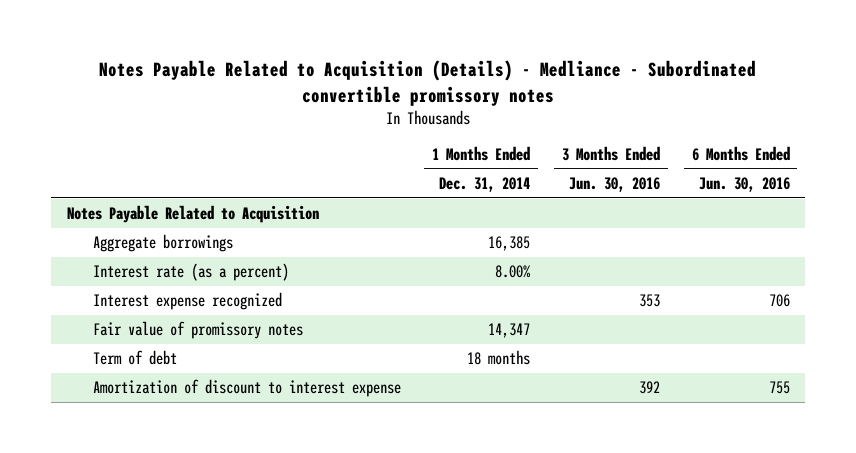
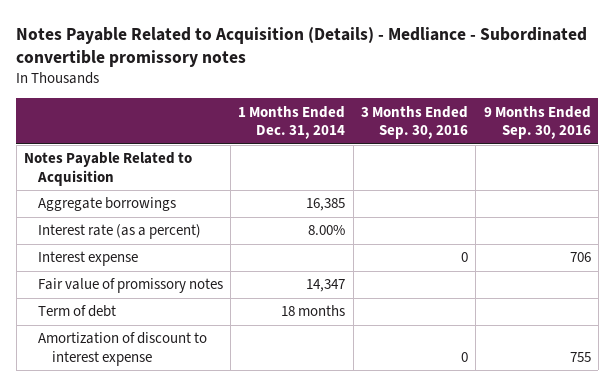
- | 1 Months Ended Dec. 31, 2014 | 3 Months Ended Jun. 30, 2016 | 6 Months Ended Jun. 30, 2016
+ | 1 Months Ended Dec. 31, 2014 | 3 Months Ended Sep. 30, 2016 | 9 Months Ended Sep. 30, 2016
- Interest expense recognized | | 353 | 706
+ Interest expense | | 0 | 706

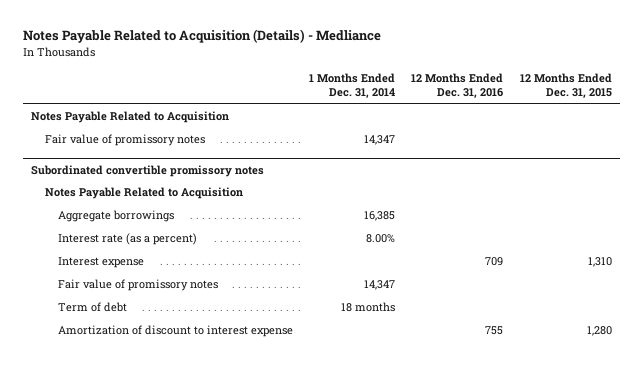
- Notes Payable Related to Acquisition (Details) - Medliance - Subordinated convertible promissory notes
+ Notes Payable Related to Acquisition (Details) - Medliance
- | 1 Months Ended Dec. 31, 2014 | 3 Months Ended Sep. 30, 2016 | 9 Months Ended Sep. 30, 2016
+ | 1 Months Ended Dec. 31, 2014 | 12 Months Ended Dec. 31, 2016 | 12 Months Ended Dec. 31, 2015
+ Fair value of promissory notes | 14,347 | |
+ Subordinated convertible promissory notes
+ Notes Payable Related to Acquisition

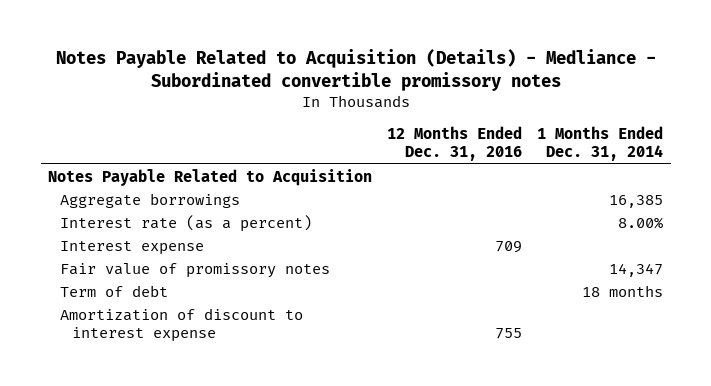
- Notes Payable Related to Acquisition (Details) - Medliance
+ Notes Payable Related to Acquisition (Details) - Medliance - Subordinated convertible promissory notes
- | 1 Months Ended Dec. 31, 2014 | 12 Months Ended Dec. 31, 2016 | 12 Months Ended Dec. 31, 2015
+ | 12 Months Ended Dec. 31, 2016 | 1 Months Ended Dec. 31, 2014
- Fair value of promissory notes | 14,347 | |
- Subordinated convertible promissory notes
- Notes Payable Related to Acquisition

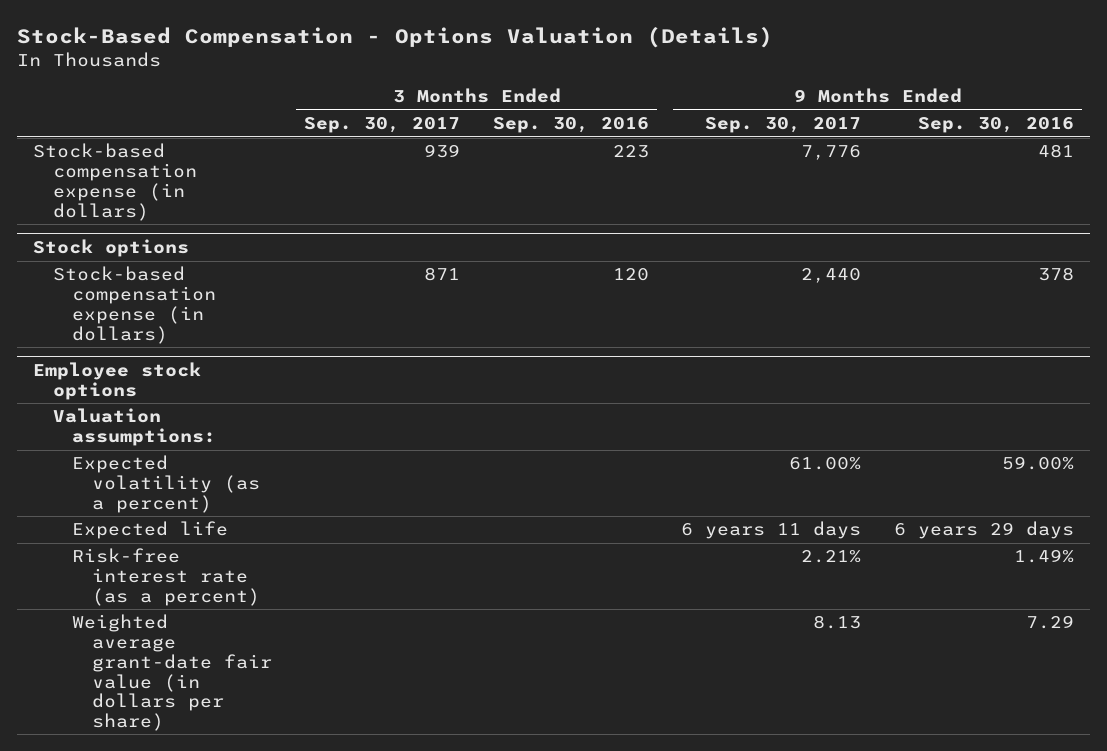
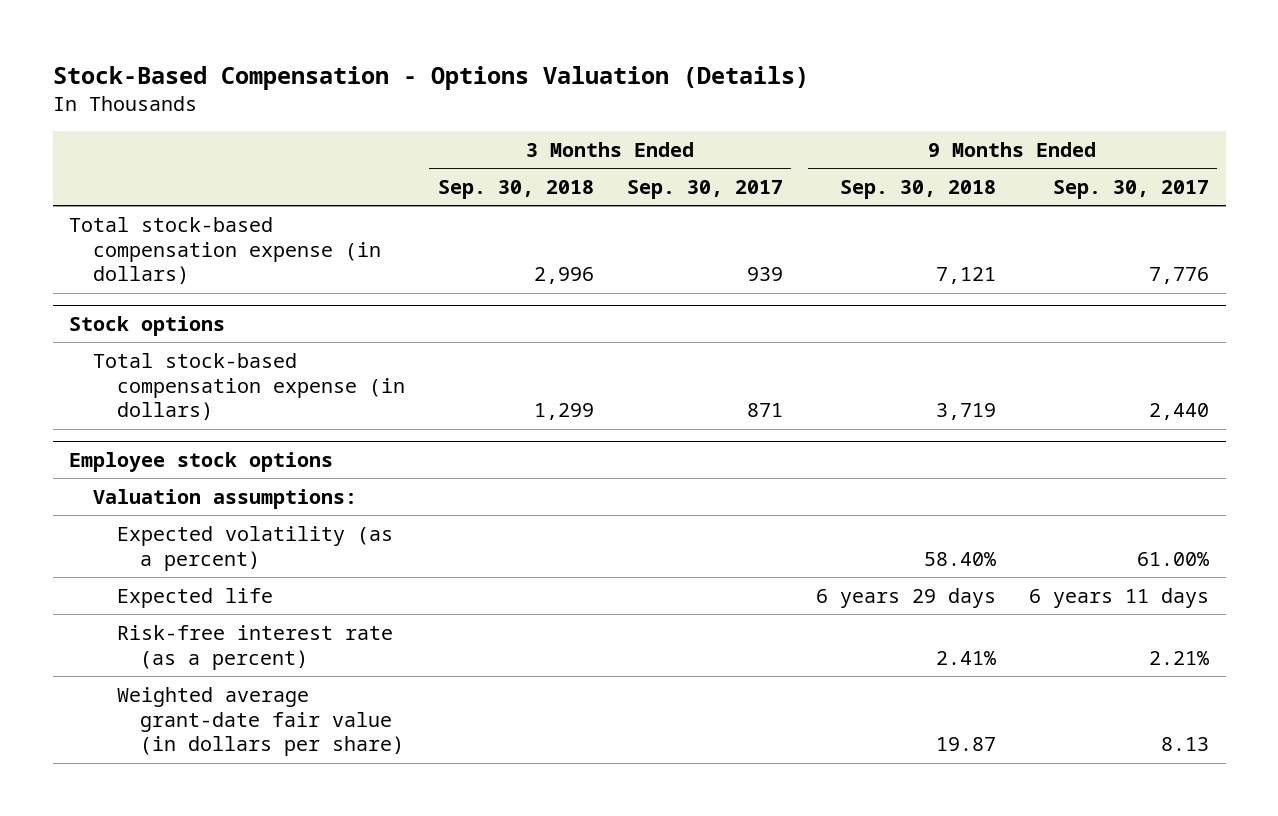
- | 3 Months Ended Sep. 30, 2017 | 3 Months Ended Sep. 30, 2016 | 9 Months Ended Sep. 30, 2017 | 9 Months Ended Sep. 30, 2016
+ | 3 Months Ended Sep. 30, 2018 | 3 Months Ended Sep. 30, 2017 | 9 Months Ended Sep. 30, 2018 | 9 Months Ended Sep. 30, 2017
- Stock-based compensation expense (in dollars) | 939 | 223 | 7,776 | 481
+ Total stock-based compensation expense (in dollars) | 2,996 | 939 | 7,121 | 7,776
@ Stock options
- Stock-based compensation expense (in dollars) | 871 | 120 | 2,440 | 378
+ Total stock-based compensation expense (in dollars) | 1,299 | 871 | 3,719 | 2,440

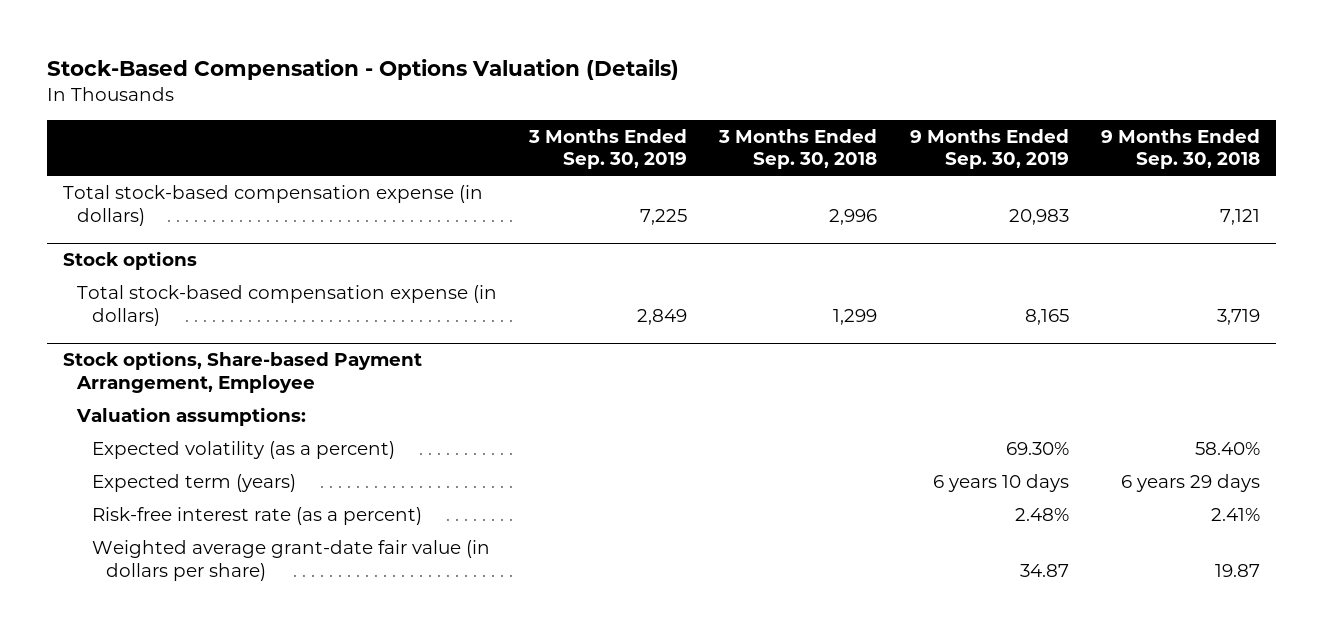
- | 3 Months Ended Sep. 30, 2018 | 3 Months Ended Sep. 30, 2017 | 9 Months Ended Sep. 30, 2018 | 9 Months Ended Sep. 30, 2017
+ | 3 Months Ended Sep. 30, 2019 | 3 Months Ended Sep. 30, 2018 | 9 Months Ended Sep. 30, 2019 | 9 Months Ended Sep. 30, 2018
- Employee stock options
+ Stock options, Share-based Payment Arrangement, Employee
- Expected life | | | 6 years 29 days | 6 years 11 days
+ Expected term (years) | | | 6 years 10 days | 6 years 29 days

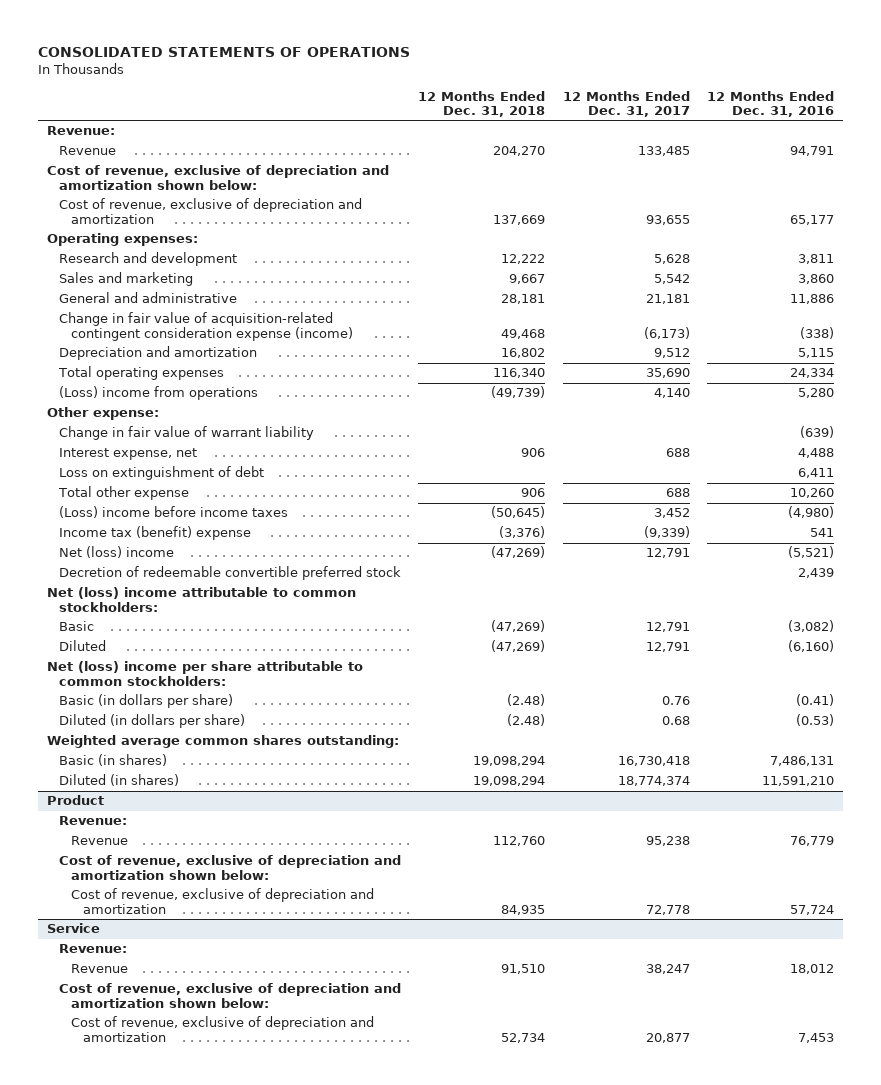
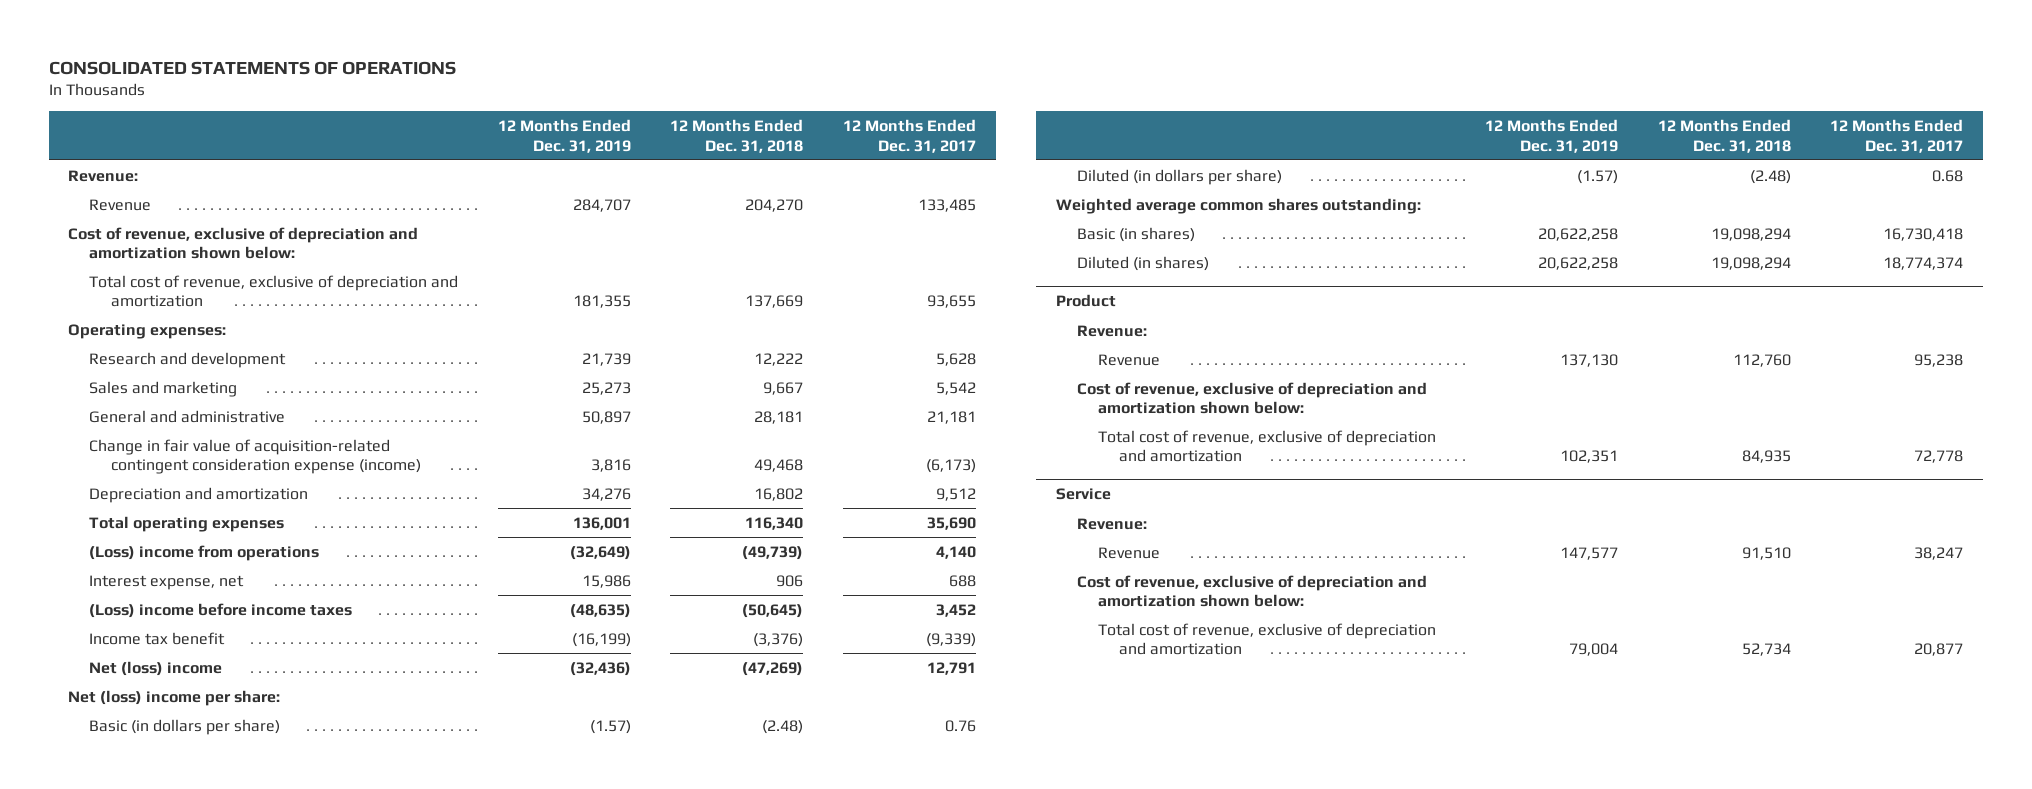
- | 12 Months Ended Dec. 31, 2018 | 12 Months Ended Dec. 31, 2017 | 12 Months Ended Dec. 31, 2016
+ | 12 Months Ended Dec. 31, 2019 | 12 Months Ended Dec. 31, 2018 | 12 Months Ended Dec. 31, 2017
- Cost of revenue, exclusive of depreciation and amortization | 137,669 | 93,655 | 65,177
+ Total cost of revenue, exclusive of depreciation and amortization | 181,355 | 137,669 | 93,655
- Other expense:
- Change in fair value of warrant liability | | | (639)
- Loss on extinguishment of debt | | | 6,411
- Total other expense | 906 | 688 | 10,260
- Income tax (benefit) expense | (3,376) | (9,339) | 541
+ Income tax benefit | (16,199) | (3,376) | (9,339)
- Decretion of redeemable convertible preferred stock | | | 2,439
- Net (loss) income attributable to common stockholders:
- Basic | (47,269) | 12,791 | (3,082)
- Diluted | (47,269) | 12,791 | (6,160)
- Net (loss) income per share attributable to common stockholders:
+ Net (loss) income per share:
@ Product
- Cost of revenue, exclusive of depreciation and amortization | 84,935 | 72,778 | 57,724
+ Total cost of revenue, exclusive of depreciation and amortization | 102,351 | 84,935 | 72,778
@ Service
- Cost of revenue, exclusive of depreciation and amortization | 52,734 | 20,877 | 7,453
+ Total cost of revenue, exclusive of depreciation and amortization | 79,004 | 52,734 | 20,877

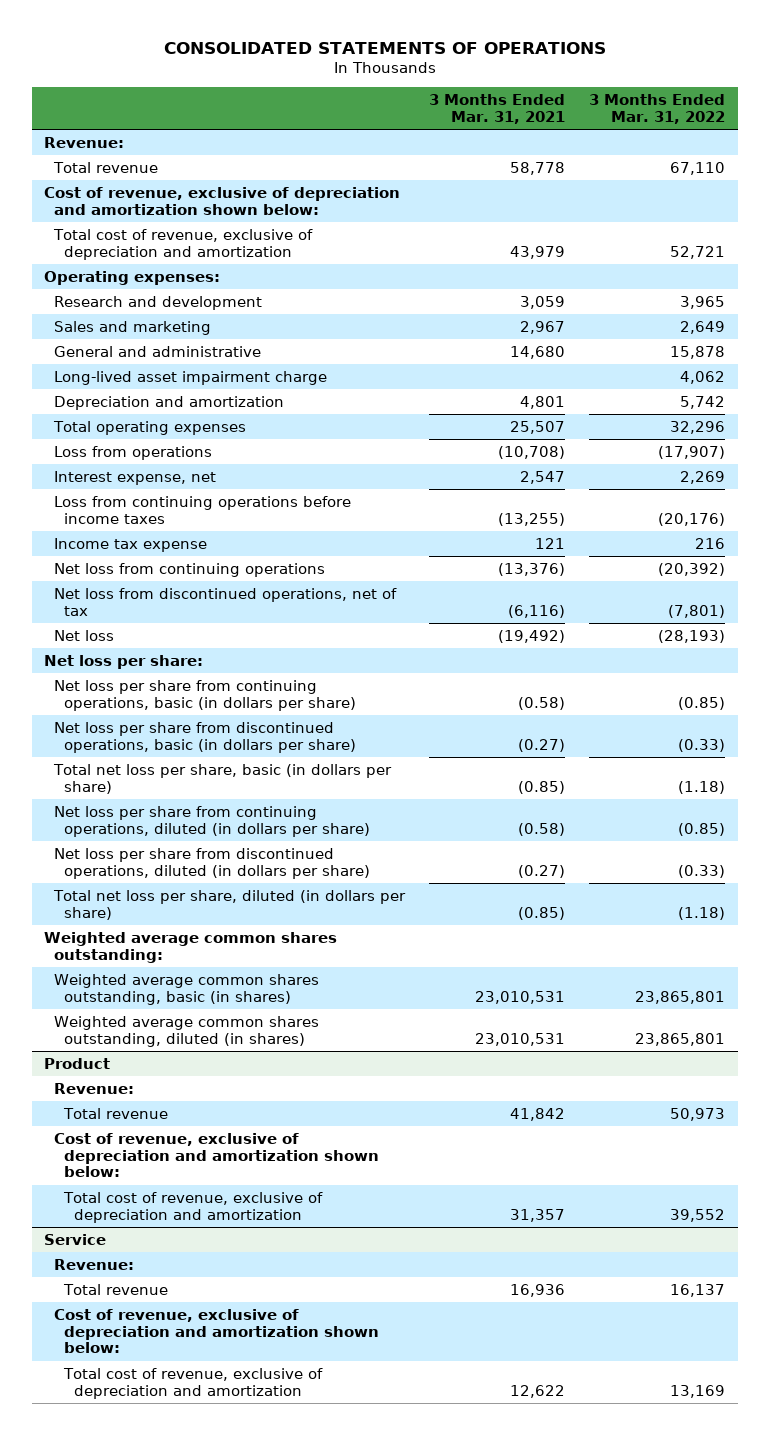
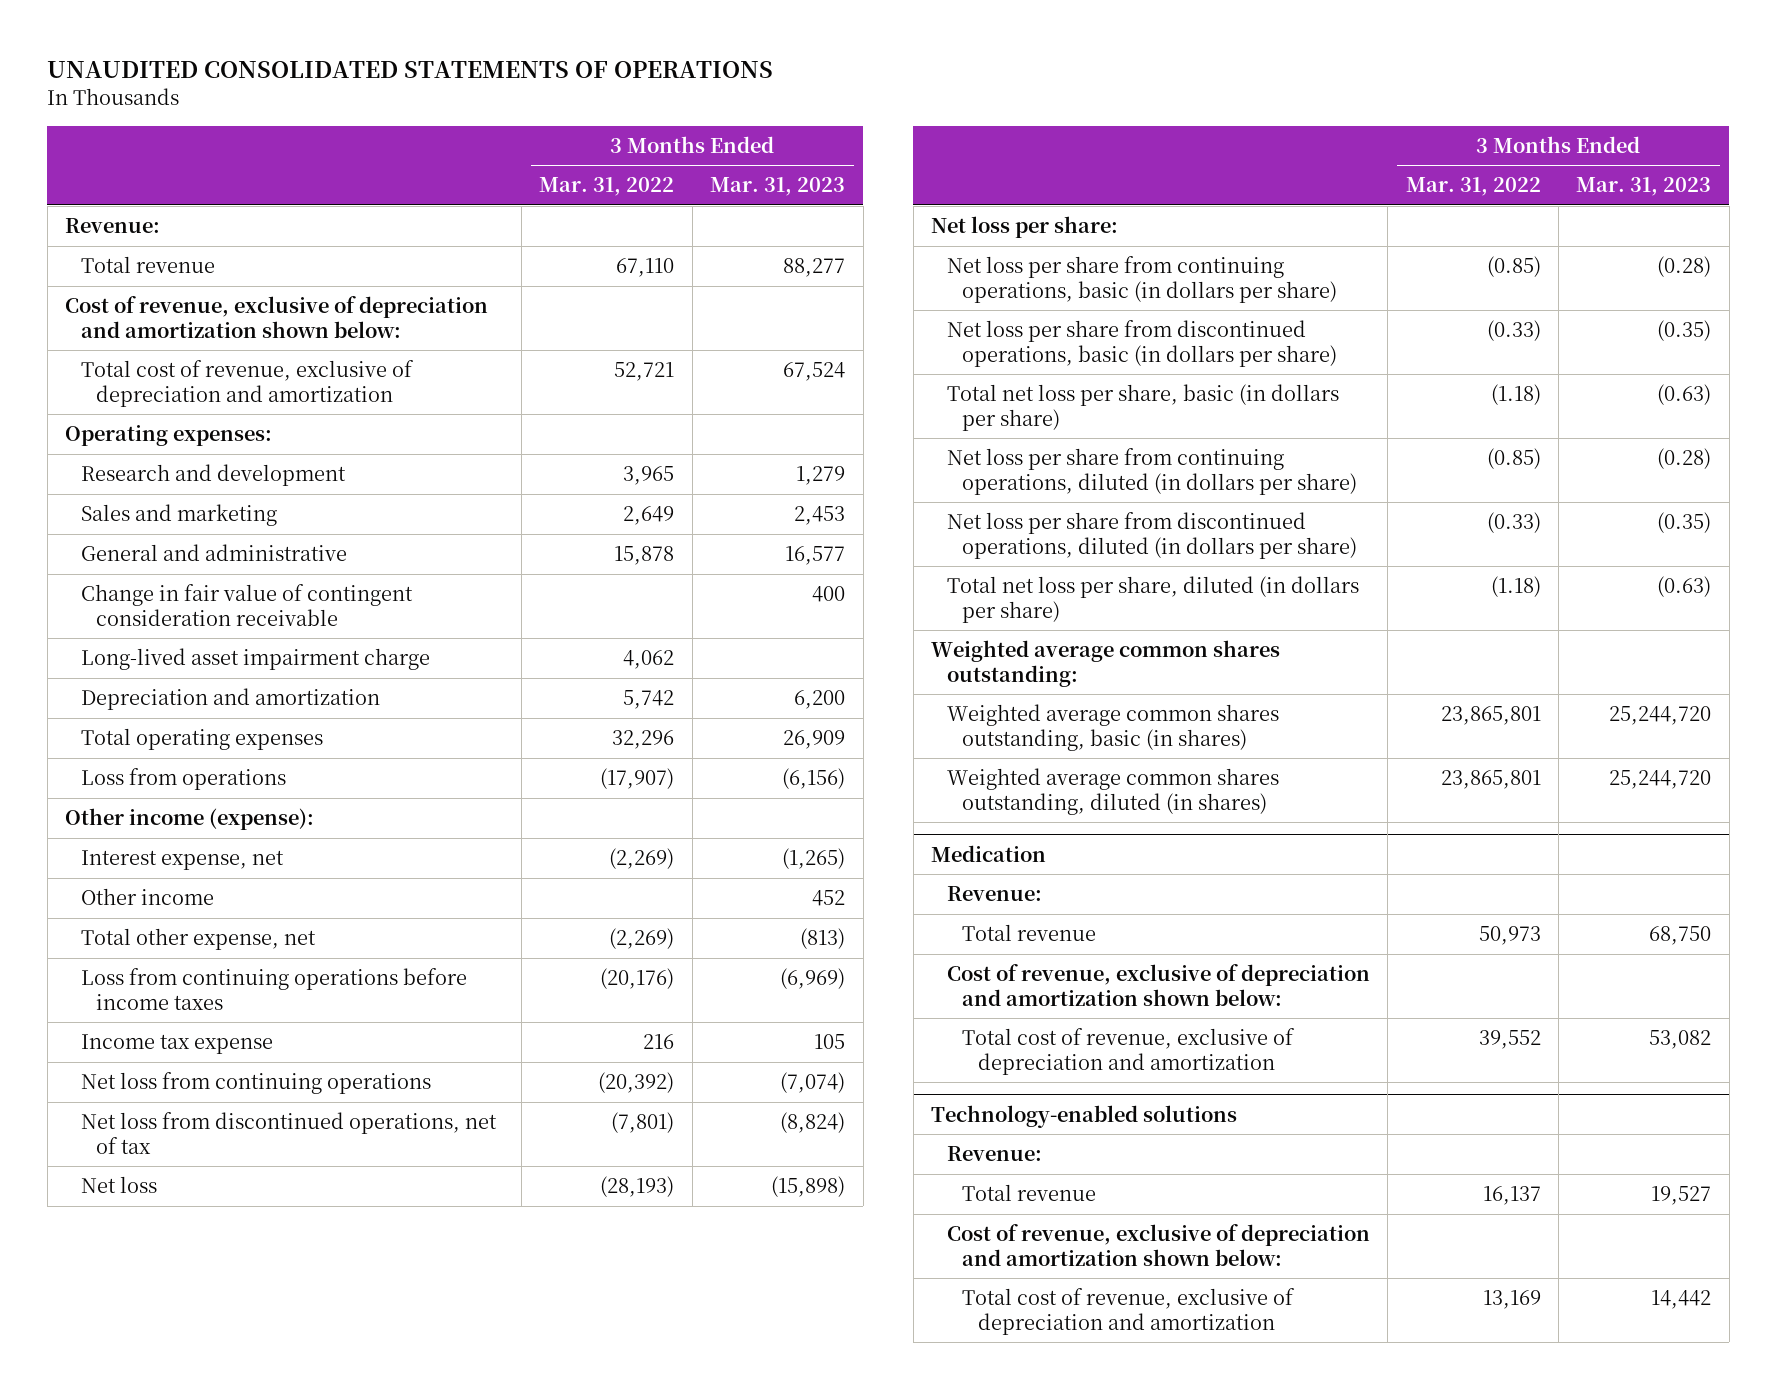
- CONSOLIDATED STATEMENTS OF OPERATIONS
+ UNAUDITED CONSOLIDATED STATEMENTS OF OPERATIONS
- | 3 Months Ended Mar. 31, 2021 | 3 Months Ended Mar. 31, 2022
+ | 3 Months Ended Mar. 31, 2022 | 3 Months Ended Mar. 31, 2023
+ Change in fair value of contingent consideration receivable | | 400
- Interest expense, net | 2,547 | 2,269
+ Other income (expense):
+ Interest expense, net | (2,269) | (1,265)
+ Other income | | 452
+ Total other expense, net | (2,269) | (813)
- Product
+ Medication
- Service
+ Technology-enabled solutions

